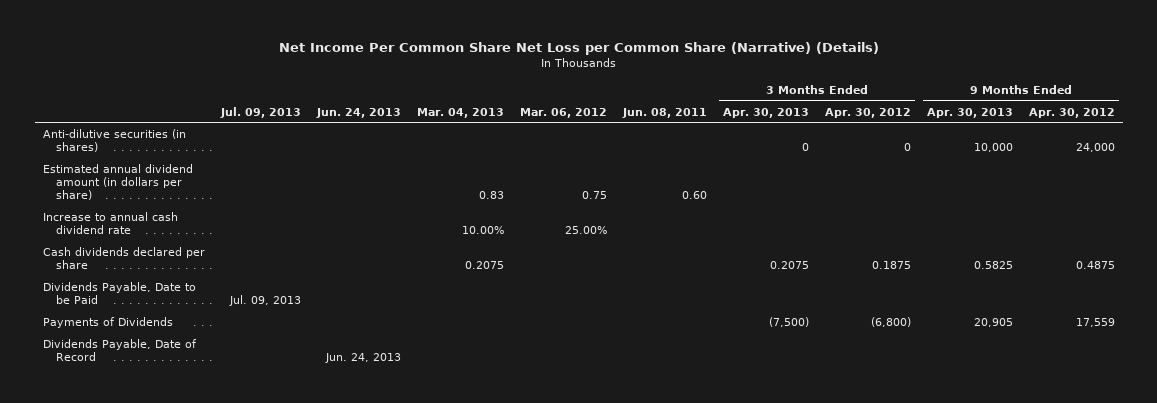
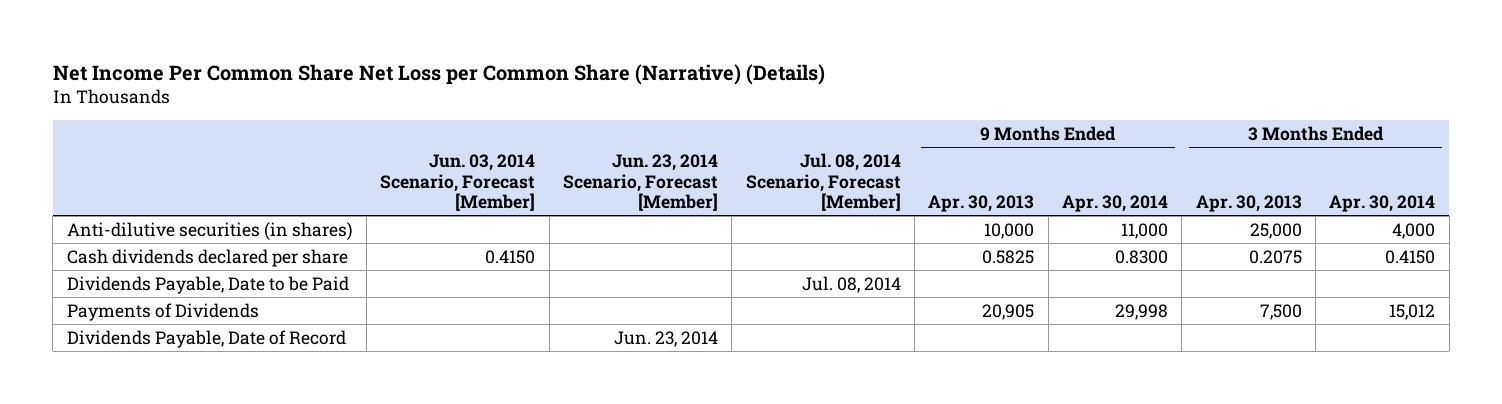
- | Jul. 09, 2013 | Jun. 24, 2013 | Mar. 04, 2013 | Mar. 06, 2012 | Jun. 08, 2011 | 3 Months Ended Apr. 30, 2013 | 3 Months Ended Apr. 30, 2012 | 9 Months Ended Apr. 30, 2013 | 9 Months Ended Apr. 30, 2012
+ | Jun. 03, 2014 Scenario, Forecast [Member] | Jun. 23, 2014 Scenario, Forecast [Member] | Jul. 08, 2014 Scenario, Forecast [Member] | 9 Months Ended Apr. 30, 2013 | 9 Months Ended Apr. 30, 2014 | 3 Months Ended Apr. 30, 2013 | 3 Months Ended Apr. 30, 2014
- Anti-dilutive securities (in shares) | | | | | | 0 | 0 | 10,000 | 24,000
- Estimated annual dividend amount (in dollars per share) | | | 0.83 | 0.75 | 0.60 | | | |
- Increase to annual cash dividend rate | | | 10.00% | 25.00% | | | | |
+ Anti-dilutive securities (in shares) | | | | 10,000 | 11,000 | 25,000 | 4,000
- Payments of Dividends | | | | | | (7,500) | (6,800) | 20,905 | 17,559
+ Payments of Dividends | | | | 20,905 | 29,998 | 7,500 | 15,012

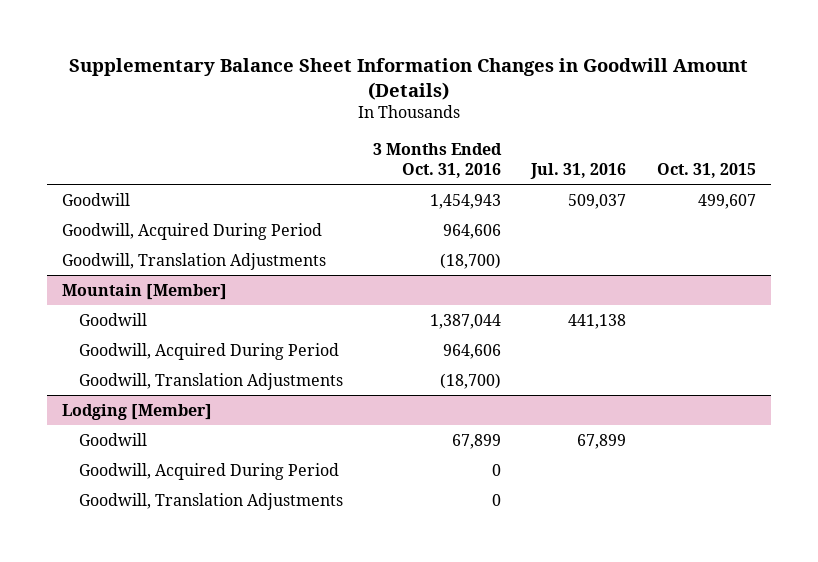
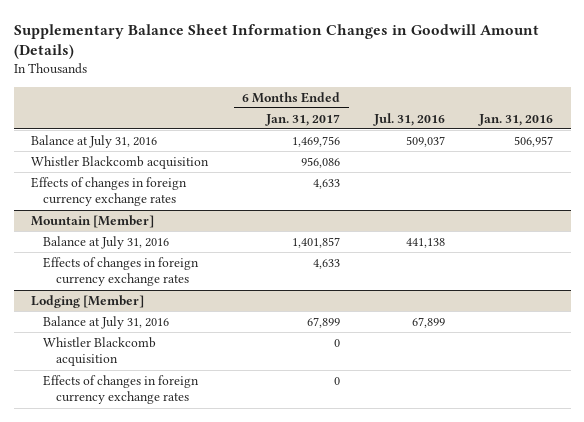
- | 3 Months Ended Oct. 31, 2016 | Jul. 31, 2016 | Oct. 31, 2015
+ | 6 Months Ended Jan. 31, 2017 | Jul. 31, 2016 | Jan. 31, 2016
- Goodwill | 1,454,943 | 509,037 | 499,607
- Goodwill, Acquired During Period | 964,606 | |
- Goodwill, Translation Adjustments | (18,700) | |
+ Balance at July 31, 2016 | 1,469,756 | 509,037 | 506,957
+ Whistler Blackcomb acquisition | 956,086 | |
+ Effects of changes in foreign currency exchange rates | 4,633 | |
@ Mountain [Member]
- Goodwill | 1,387,044 | 441,138 |
- Goodwill, Acquired During Period | 964,606 | |
- Goodwill, Translation Adjustments | (18,700) | |
+ Balance at July 31, 2016 | 1,401,857 | 441,138 |
+ Effects of changes in foreign currency exchange rates | 4,633 | |
@ Lodging [Member]
- Goodwill | 67,899 | 67,899 |
- Goodwill, Acquired During Period | 0 | |
- Goodwill, Translation Adjustments | 0 | |
+ Balance at July 31, 2016 | 67,899 | 67,899 |
+ Whistler Blackcomb acquisition | 0 | |
+ Effects of changes in foreign currency exchange rates | 0 | |

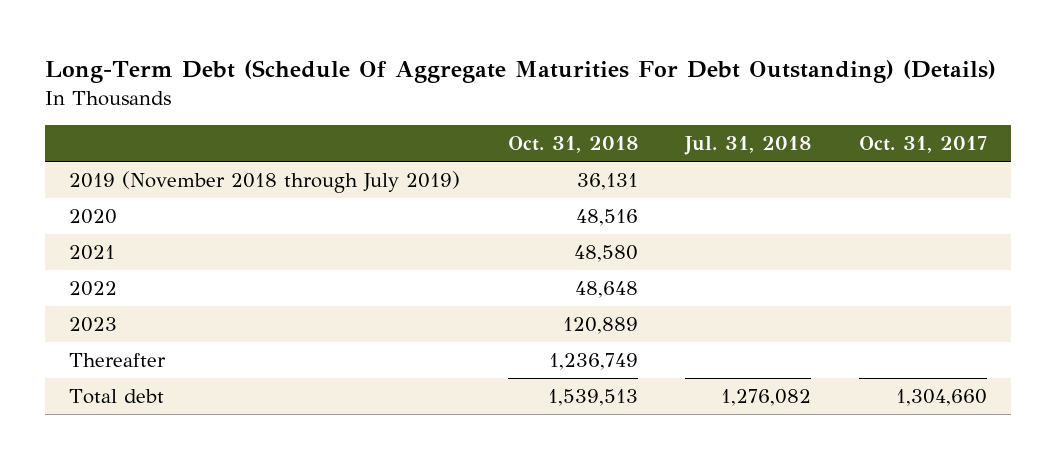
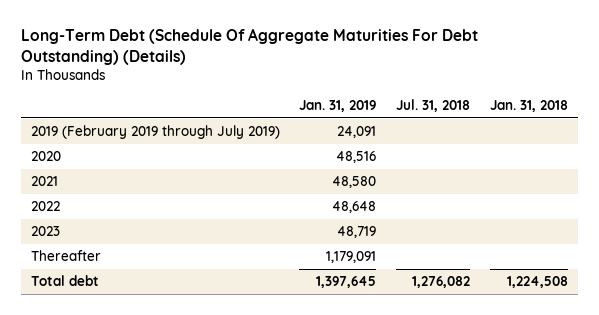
- | Oct. 31, 2018 | Jul. 31, 2018 | Oct. 31, 2017
+ | Jan. 31, 2019 | Jul. 31, 2018 | Jan. 31, 2018
- 2019 (November 2018 through July 2019) | 36,131 | |
+ 2019 (February 2019 through July 2019) | 24,091 | |

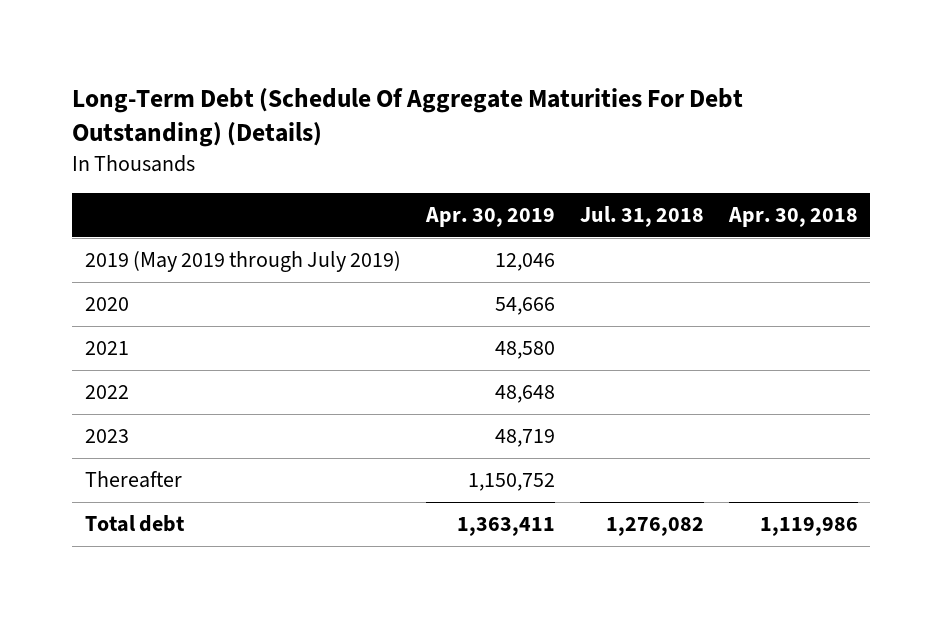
- | Jan. 31, 2019 | Jul. 31, 2018 | Jan. 31, 2018
+ | Apr. 30, 2019 | Jul. 31, 2018 | Apr. 30, 2018
- 2019 (February 2019 through July 2019) | 24,091 | |
+ 2019 (May 2019 through July 2019) | 12,046 | |

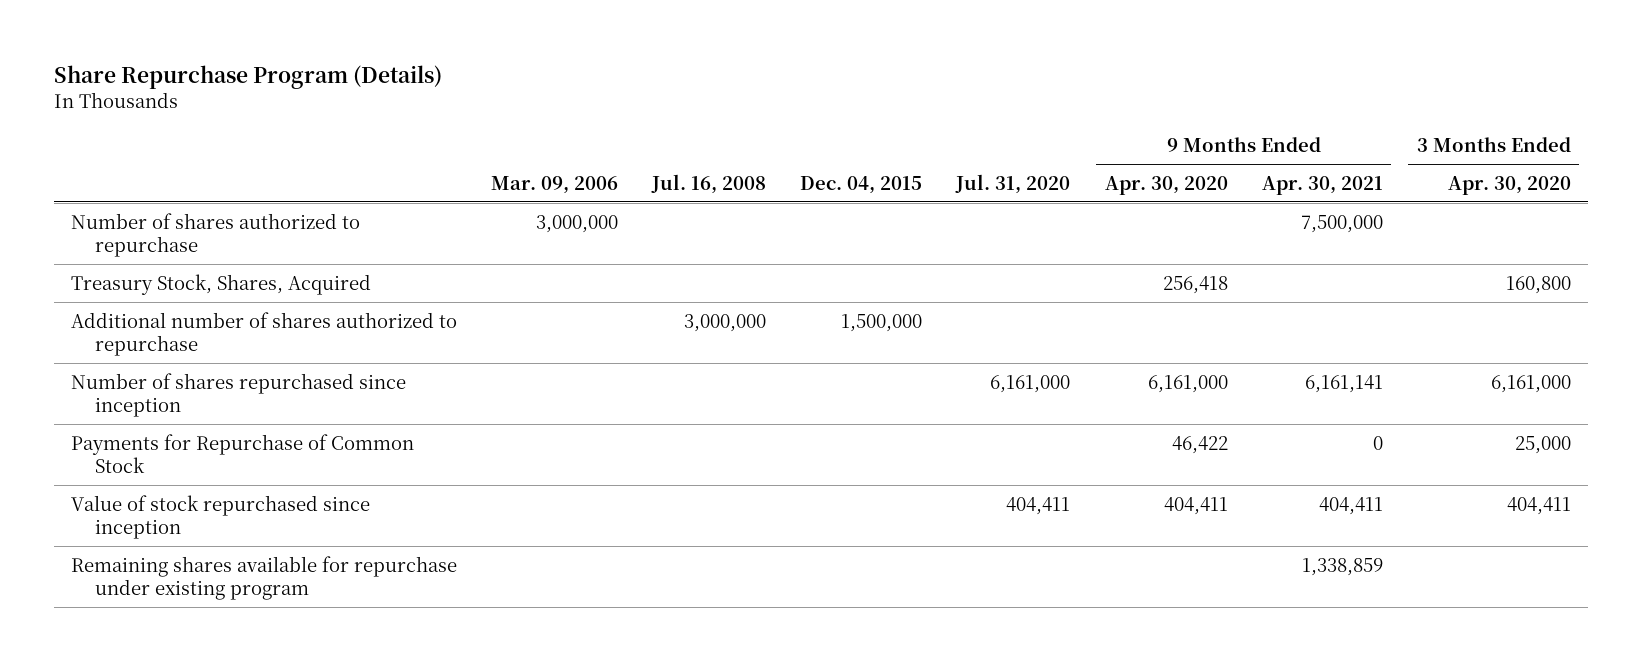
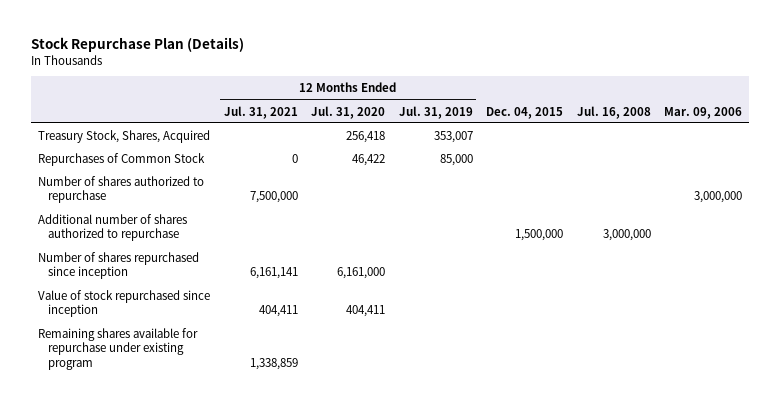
- Share Repurchase Program (Details)
+ Stock Repurchase Plan (Details)
- | Mar. 09, 2006 | Jul. 16, 2008 | Dec. 04, 2015 | Jul. 31, 2020 | 9 Months Ended Apr. 30, 2020 | 9 Months Ended Apr. 30, 2021 | 3 Months Ended Apr. 30, 2020
+ | 12 Months Ended Jul. 31, 2021 | 12 Months Ended Jul. 31, 2020 | 12 Months Ended Jul. 31, 2019 | Dec. 04, 2015 | Jul. 16, 2008 | Mar. 09, 2006
+ Repurchases of Common Stock | 0 | 46,422 | 85,000 | | |
moved down: Number of shares authorized to repurchase | 7,500,000 | | | | | 3,000,000
- Payments for Repurchase of Common Stock | | | | | 46,422 | 0 | 25,000

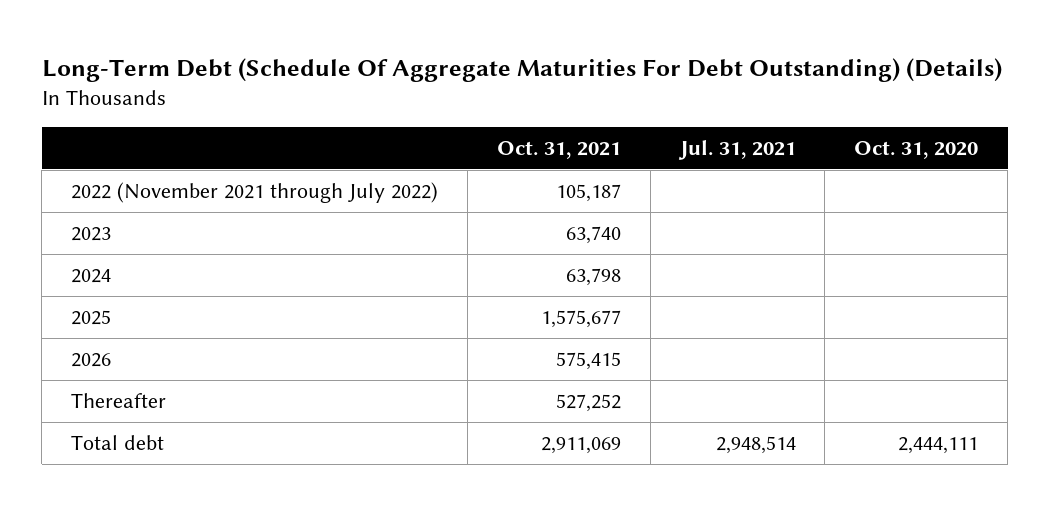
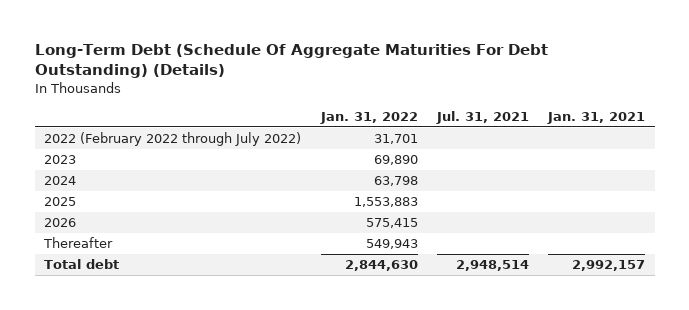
- | Oct. 31, 2021 | Jul. 31, 2021 | Oct. 31, 2020
+ | Jan. 31, 2022 | Jul. 31, 2021 | Jan. 31, 2021
- 2022 (November 2021 through July 2022) | 105,187 | |
+ 2022 (February 2022 through July 2022) | 31,701 | |

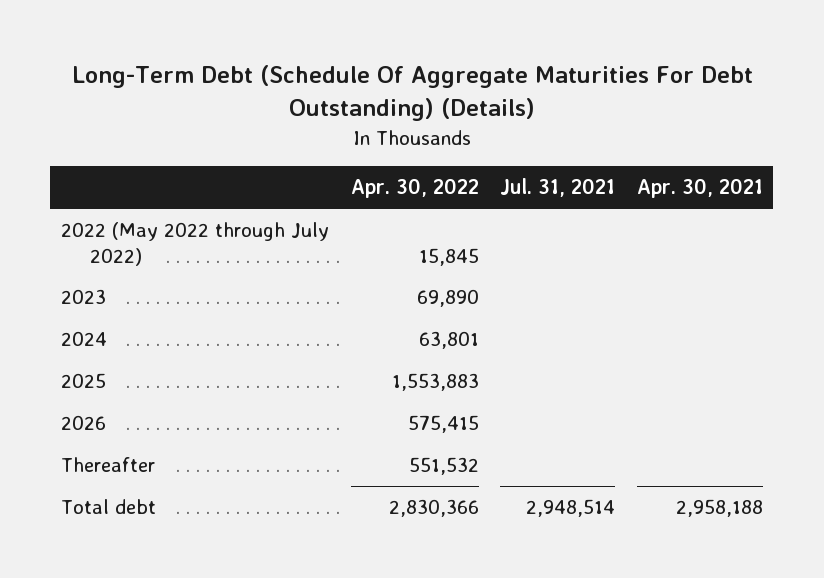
- | Jan. 31, 2022 | Jul. 31, 2021 | Jan. 31, 2021
+ | Apr. 30, 2022 | Jul. 31, 2021 | Apr. 30, 2021
- 2022 (February 2022 through July 2022) | 31,701 | |
+ 2022 (May 2022 through July 2022) | 15,845 | |

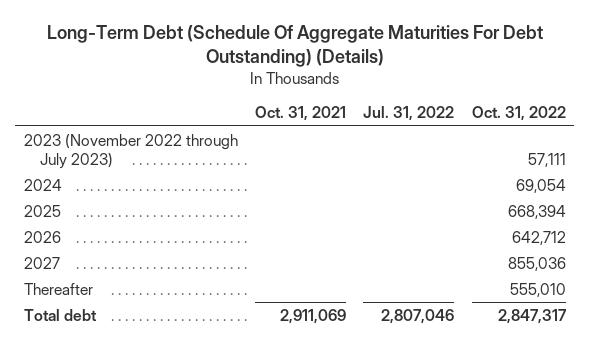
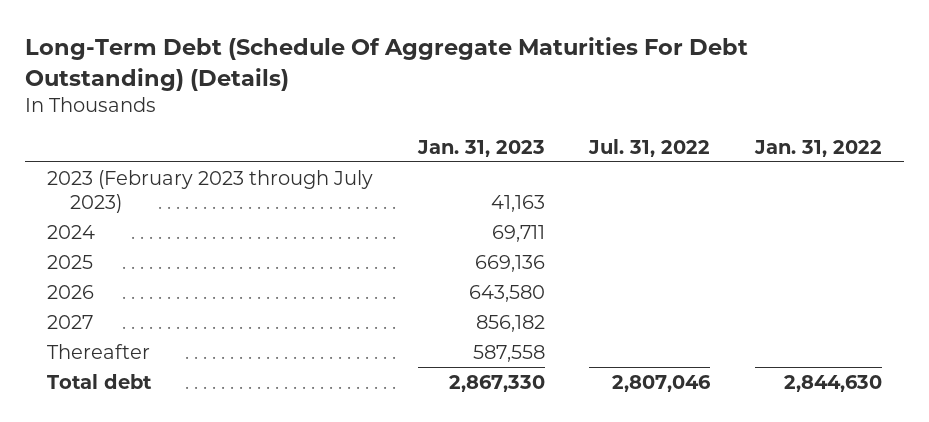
- | Oct. 31, 2021 | Jul. 31, 2022 | Oct. 31, 2022
+ | Jan. 31, 2023 | Jul. 31, 2022 | Jan. 31, 2022
- 2023 (November 2022 through July 2023) | | | 57,111
+ 2023 (February 2023 through July 2023) | 41,163 | |

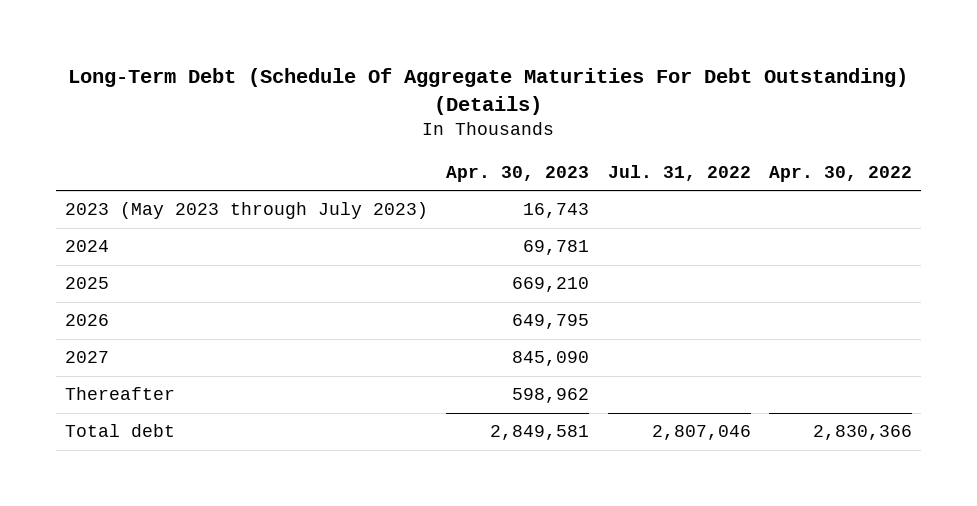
- | Jan. 31, 2023 | Jul. 31, 2022 | Jan. 31, 2022
+ | Apr. 30, 2023 | Jul. 31, 2022 | Apr. 30, 2022
- 2023 (February 2023 through July 2023) | 41,163 | |
+ 2023 (May 2023 through July 2023) | 16,743 | |

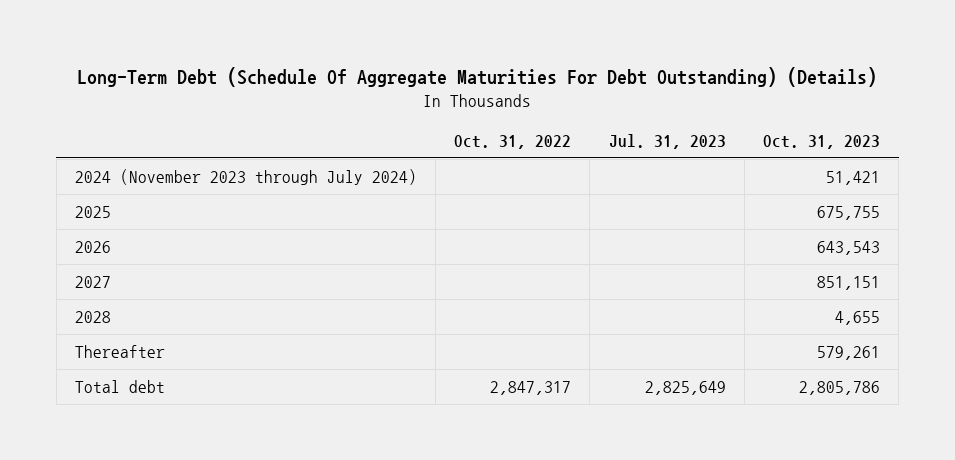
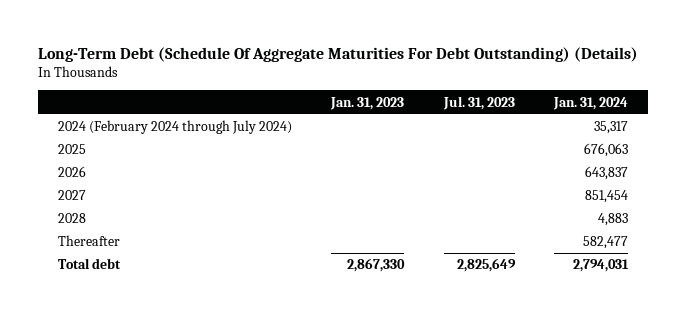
- | Oct. 31, 2022 | Jul. 31, 2023 | Oct. 31, 2023
+ | Jan. 31, 2023 | Jul. 31, 2023 | Jan. 31, 2024
- 2024 (November 2023 through July 2024) | | | 51,421
+ 2024 (February 2024 through July 2024) | | | 35,317

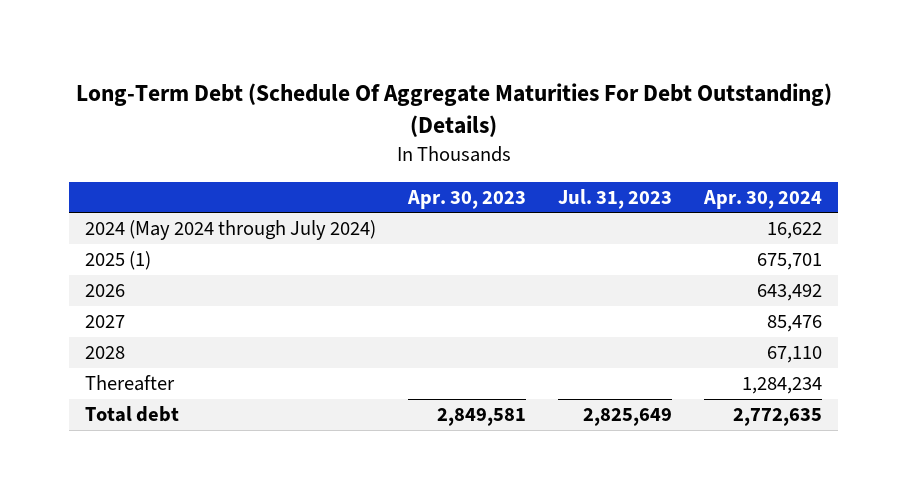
- | Jan. 31, 2023 | Jul. 31, 2023 | Jan. 31, 2024
+ | Apr. 30, 2023 | Jul. 31, 2023 | Apr. 30, 2024
- 2024 (February 2024 through July 2024) | | | 35,317
- 2025 | | | 676,063
+ 2024 (May 2024 through July 2024) | | | 16,622
+ 2025 (1) | | | 675,701

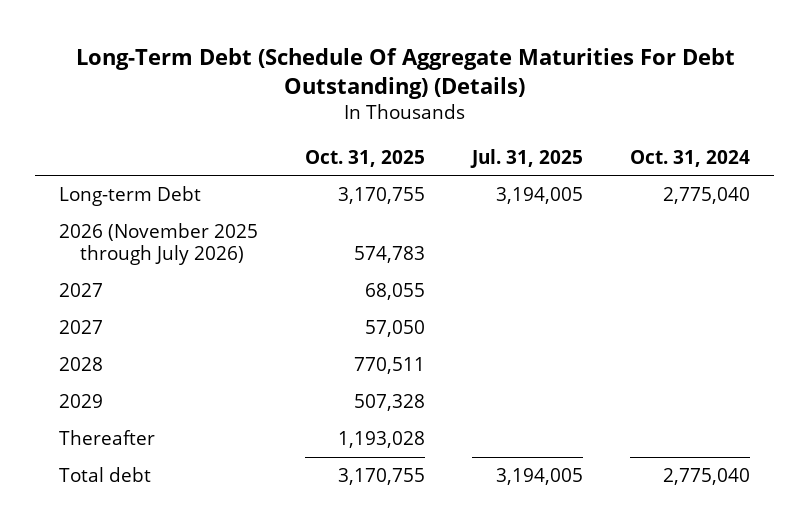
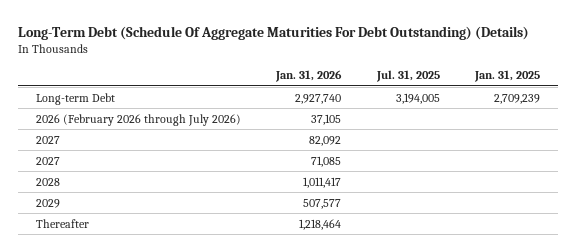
- | Oct. 31, 2025 | Jul. 31, 2025 | Oct. 31, 2024
+ | Jan. 31, 2026 | Jul. 31, 2025 | Jan. 31, 2025
- 2026 (November 2025 through July 2026) | 574,783 | |
+ 2026 (February 2026 through July 2026) | 37,105 | |
- Total debt | 3,170,755 | 3,194,005 | 2,775,040

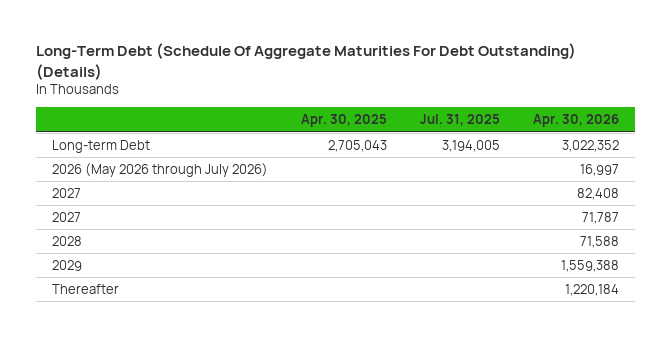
- | Jan. 31, 2026 | Jul. 31, 2025 | Jan. 31, 2025
+ | Apr. 30, 2025 | Jul. 31, 2025 | Apr. 30, 2026
- 2026 (February 2026 through July 2026) | 37,105 | |
+ 2026 (May 2026 through July 2026) | | | 16,997

